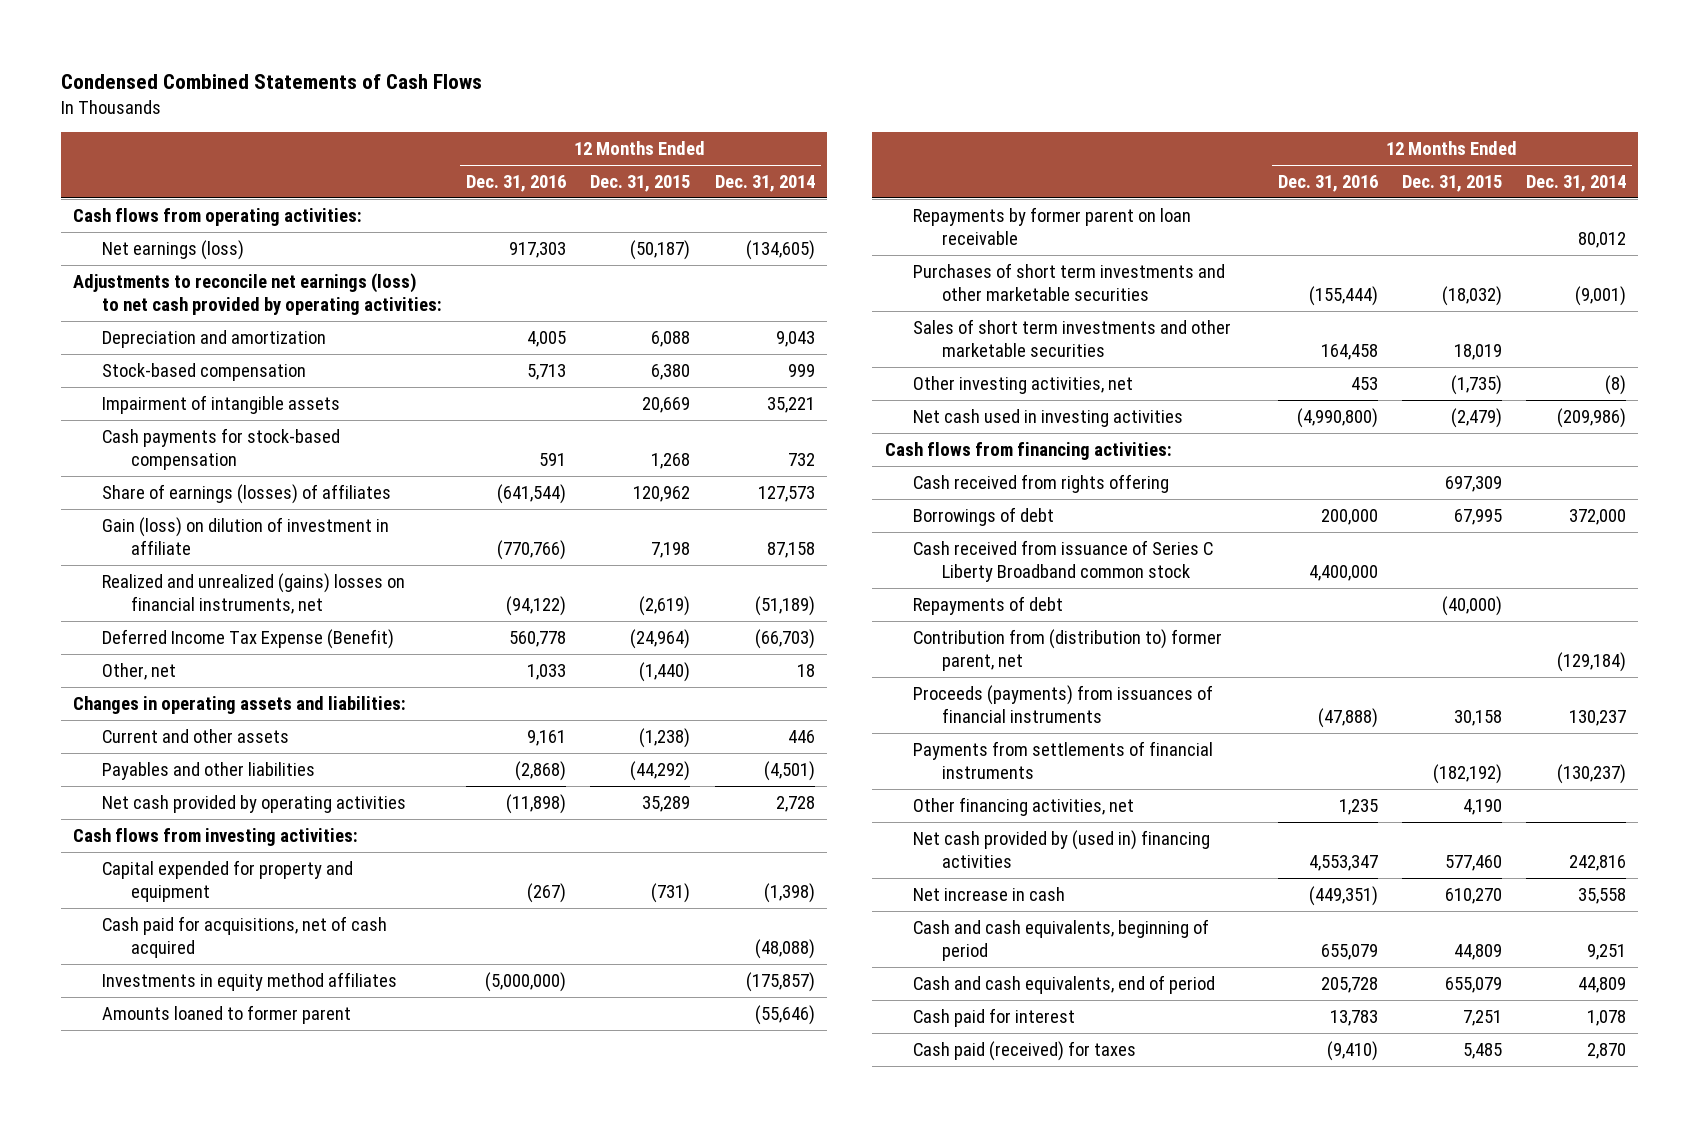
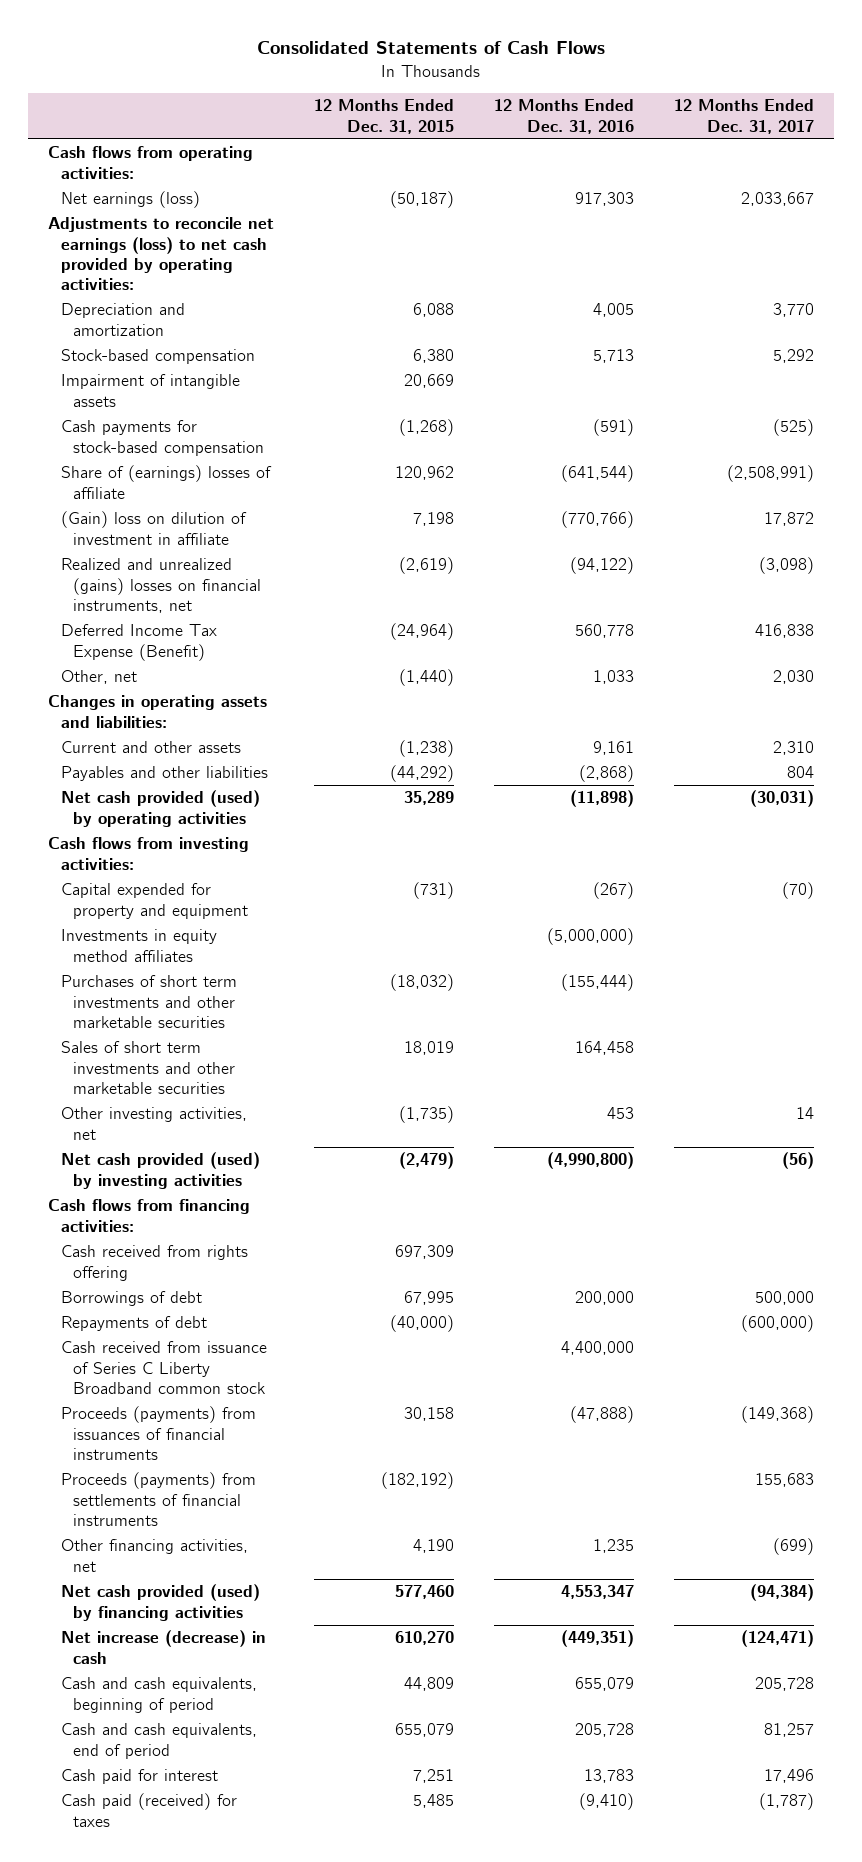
- Condensed Combined Statements of Cash Flows
+ Consolidated Statements of Cash Flows
- | 12 Months Ended Dec. 31, 2016 | 12 Months Ended Dec. 31, 2015 | 12 Months Ended Dec. 31, 2014
+ | 12 Months Ended Dec. 31, 2015 | 12 Months Ended Dec. 31, 2016 | 12 Months Ended Dec. 31, 2017
- Cash payments for stock-based compensation | 591 | 1,268 | 732
- Share of earnings (losses) of affiliates | (641,544) | 120,962 | 127,573
- Gain (loss) on dilution of investment in affiliate | (770,766) | 7,198 | 87,158
+ Cash payments for stock-based compensation | (1,268) | (591) | (525)
+ Share of (earnings) losses of affiliate | 120,962 | (641,544) | (2,508,991)
+ (Gain) loss on dilution of investment in affiliate | 7,198 | (770,766) | 17,872
- Net cash provided by operating activities | (11,898) | 35,289 | 2,728
+ Net cash provided (used) by operating activities | 35,289 | (11,898) | (30,031)
- Cash paid for acquisitions, net of cash acquired | | | (48,088)
- Amounts loaned to former parent | | | (55,646)
- Repayments by former parent on loan receivable | | | 80,012
- Net cash used in investing activities | (4,990,800) | (2,479) | (209,986)
+ Net cash provided (used) by investing activities | (2,479) | (4,990,800) | (56)
- Contribution from (distribution to) former parent, net | | | (129,184)
moved down: Cash received from issuance of Series C Liberty Broadband common stock | | 4,400,000 |
- Payments from settlements of financial instruments | | (182,192) | (130,237)
+ Proceeds (payments) from settlements of financial instruments | (182,192) | | 155,683
- Net cash provided by (used in) financing activities | 4,553,347 | 577,460 | 242,816
- Net increase in cash | (449,351) | 610,270 | 35,558
+ Net cash provided (used) by financing activities | 577,460 | 4,553,347 | (94,384)
+ Net increase (decrease) in cash | 610,270 | (449,351) | (124,471)

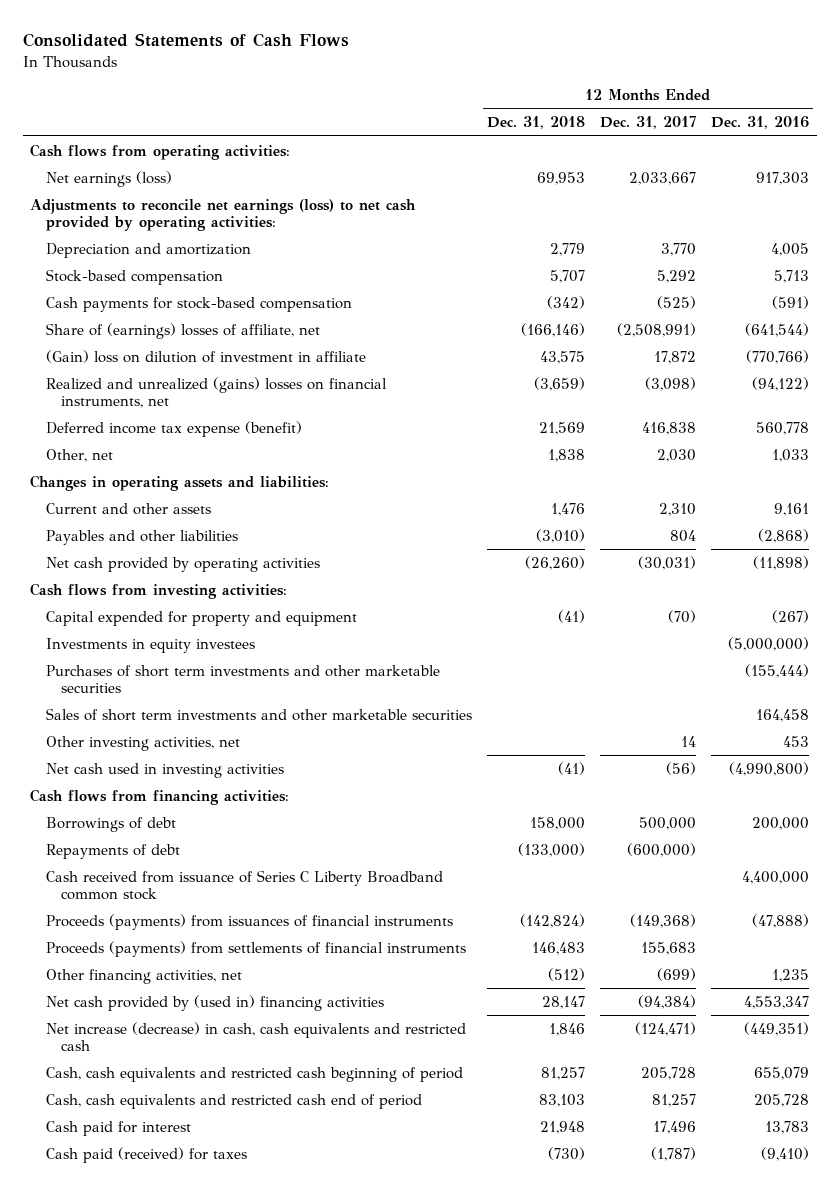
- | 12 Months Ended Dec. 31, 2015 | 12 Months Ended Dec. 31, 2016 | 12 Months Ended Dec. 31, 2017
+ | 12 Months Ended Dec. 31, 2018 | 12 Months Ended Dec. 31, 2017 | 12 Months Ended Dec. 31, 2016
- Impairment of intangible assets | 20,669 | |
- Share of (earnings) losses of affiliate | 120,962 | (641,544) | (2,508,991)
+ Share of (earnings) losses of affiliate, net | (166,146) | (2,508,991) | (641,544)
- Deferred Income Tax Expense (Benefit) | (24,964) | 560,778 | 416,838
+ Deferred income tax expense (benefit) | 21,569 | 416,838 | 560,778
- Net cash provided (used) by operating activities | 35,289 | (11,898) | (30,031)
+ Net cash provided by operating activities | (26,260) | (30,031) | (11,898)
- Investments in equity method affiliates | | (5,000,000) |
+ Investments in equity investees | | | (5,000,000)
- Net cash provided (used) by investing activities | (2,479) | (4,990,800) | (56)
+ Net cash used in investing activities | (41) | (56) | (4,990,800)
- Cash received from rights offering | 697,309 | |
- Net cash provided (used) by financing activities | 577,460 | 4,553,347 | (94,384)
- Net increase (decrease) in cash | 610,270 | (449,351) | (124,471)
- Cash and cash equivalents, beginning of period | 44,809 | 655,079 | 205,728
- Cash and cash equivalents, end of period | 655,079 | 205,728 | 81,257
+ Net cash provided by (used in) financing activities | 28,147 | (94,384) | 4,553,347
+ Net increase (decrease) in cash, cash equivalents and restricted cash | 1,846 | (124,471) | (449,351)
+ Cash, cash equivalents and restricted cash beginning of period | 81,257 | 205,728 | 655,079
+ Cash, cash equivalents and restricted cash end of period | 83,103 | 81,257 | 205,728

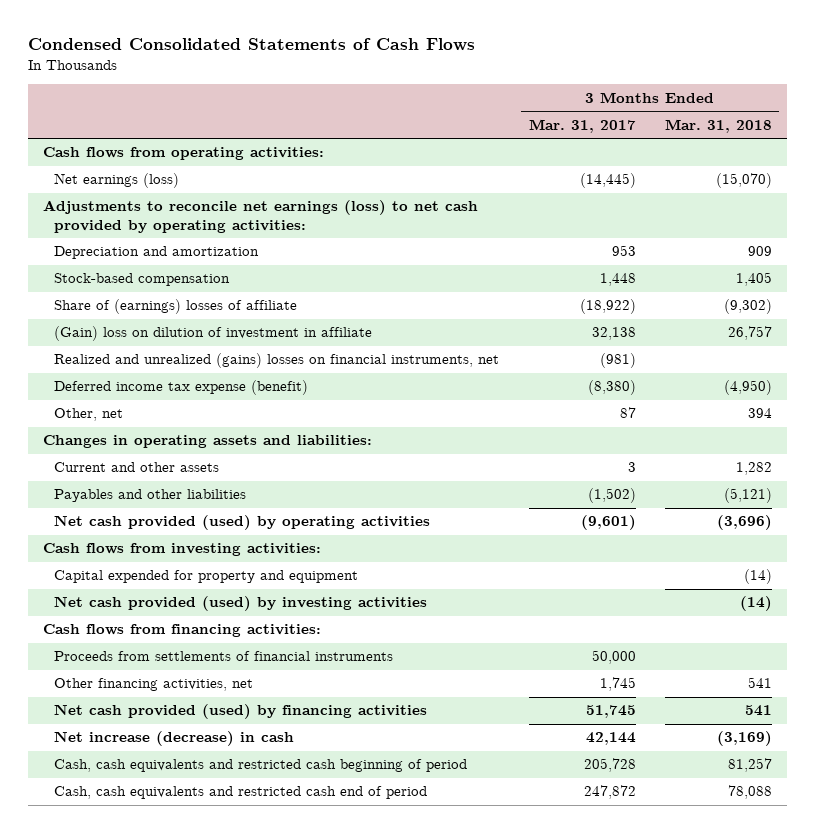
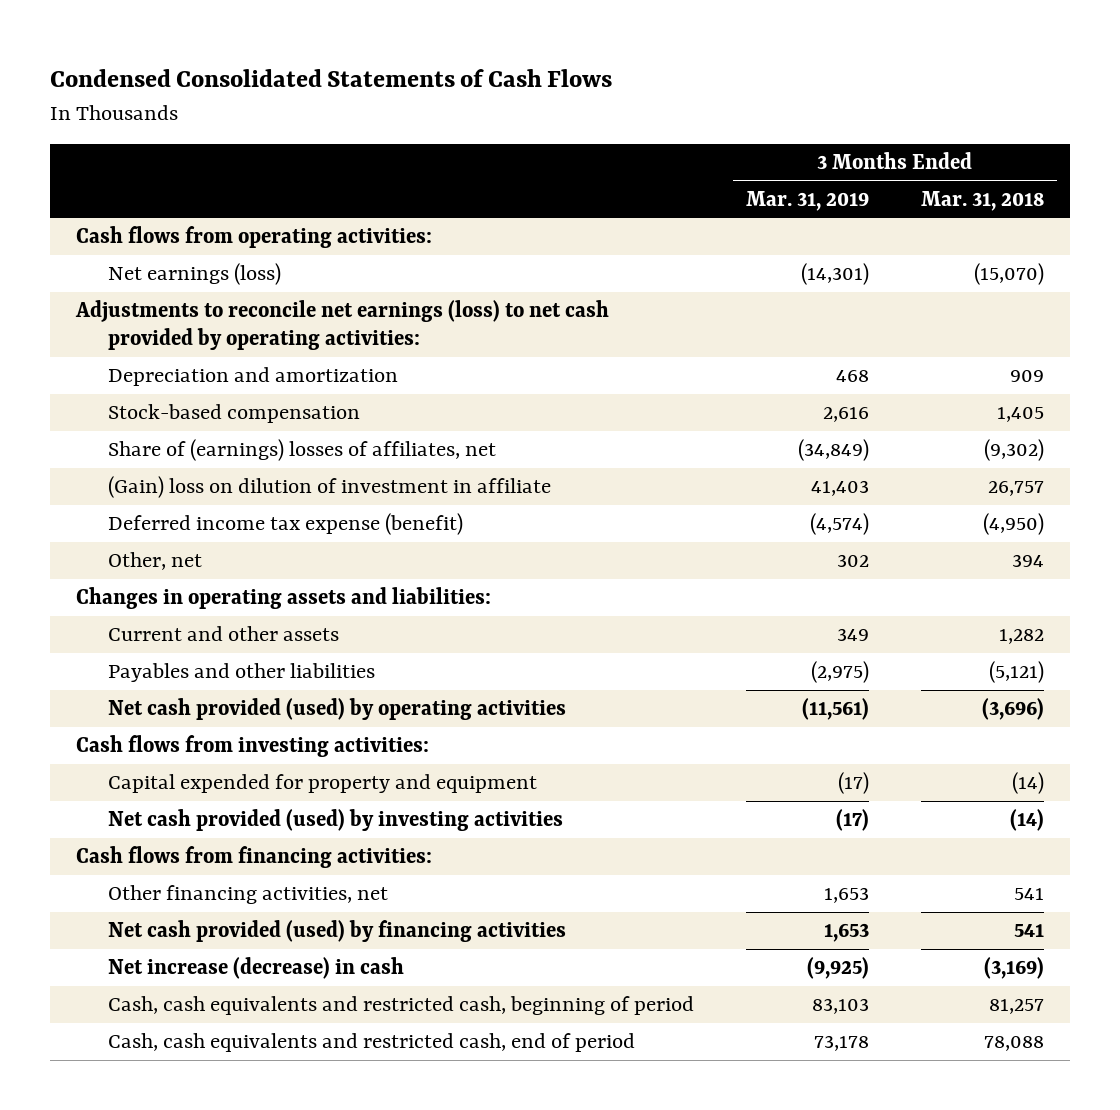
- | 3 Months Ended Mar. 31, 2017 | 3 Months Ended Mar. 31, 2018
+ | 3 Months Ended Mar. 31, 2019 | 3 Months Ended Mar. 31, 2018
- Share of (earnings) losses of affiliate | (18,922) | (9,302)
+ Share of (earnings) losses of affiliates, net | (34,849) | (9,302)
- Realized and unrealized (gains) losses on financial instruments, net | (981) |
- Proceeds from settlements of financial instruments | 50,000 |
- Cash, cash equivalents and restricted cash beginning of period | 205,728 | 81,257
- Cash, cash equivalents and restricted cash end of period | 247,872 | 78,088
+ Cash, cash equivalents and restricted cash, beginning of period | 83,103 | 81,257
+ Cash, cash equivalents and restricted cash, end of period | 73,178 | 78,088

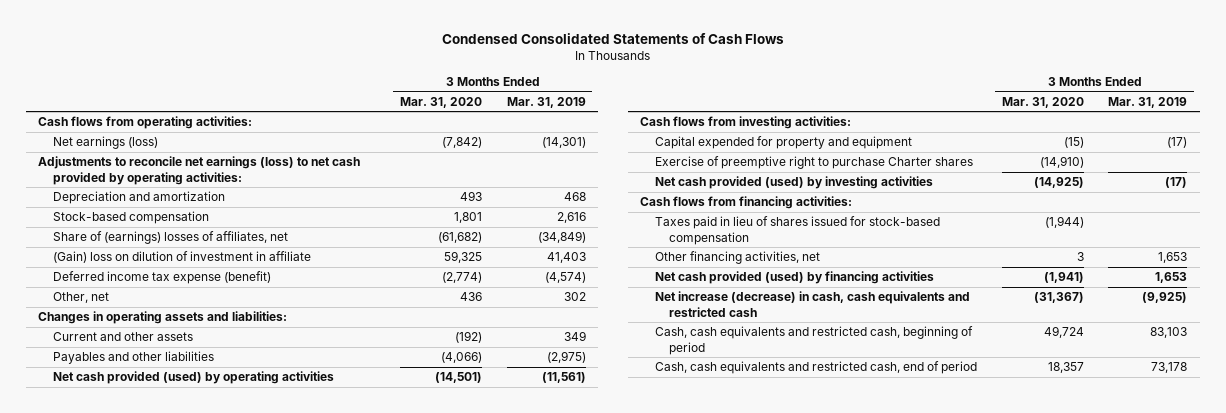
- | 3 Months Ended Mar. 31, 2019 | 3 Months Ended Mar. 31, 2018
+ | 3 Months Ended Mar. 31, 2020 | 3 Months Ended Mar. 31, 2019
+ Exercise of preemptive right to purchase Charter shares | (14,910) |
+ Taxes paid in lieu of shares issued for stock-based compensation | (1,944) |
- Net increase (decrease) in cash | (9,925) | (3,169)
+ Net increase (decrease) in cash, cash equivalents and restricted cash | (31,367) | (9,925)

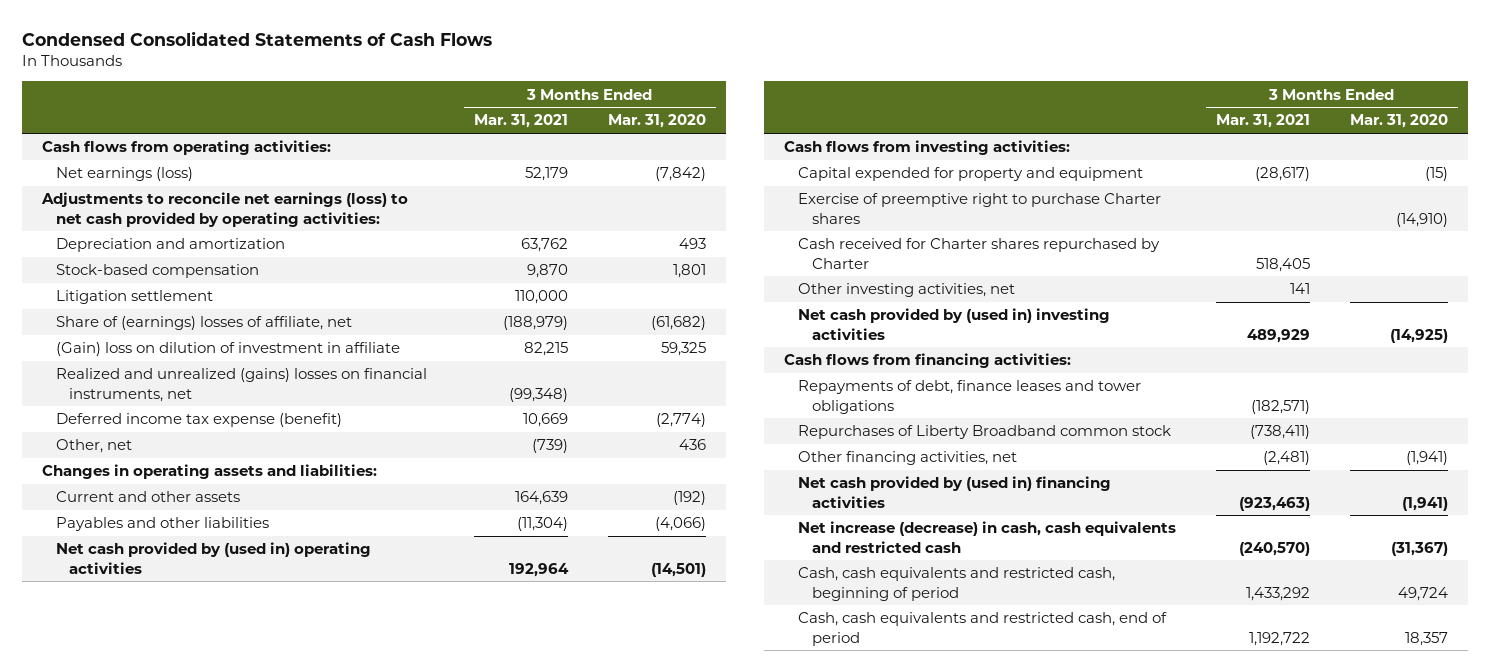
- | 3 Months Ended Mar. 31, 2020 | 3 Months Ended Mar. 31, 2019
+ | 3 Months Ended Mar. 31, 2021 | 3 Months Ended Mar. 31, 2020
- Share of (earnings) losses of affiliates, net | (61,682) | (34,849)
+ Litigation settlement | 110,000 |
+ Share of (earnings) losses of affiliate, net | (188,979) | (61,682)
+ Realized and unrealized (gains) losses on financial instruments, net | (99,348) |
- Net cash provided (used) by operating activities | (14,501) | (11,561)
+ Net cash provided by (used in) operating activities | 192,964 | (14,501)
- Net cash provided (used) by investing activities | (14,925) | (17)
+ Cash received for Charter shares repurchased by Charter | 518,405 |
+ Other investing activities, net | 141 |
+ Net cash provided by (used in) investing activities | 489,929 | (14,925)
- Taxes paid in lieu of shares issued for stock-based compensation | (1,944) |
- Other financing activities, net | 3 | 1,653
- Net cash provided (used) by financing activities | (1,941) | 1,653
+ Repayments of debt, finance leases and tower obligations | (182,571) |
+ Repurchases of Liberty Broadband common stock | (738,411) |
+ Other financing activities, net | (2,481) | (1,941)
+ Net cash provided by (used in) financing activities | (923,463) | (1,941)

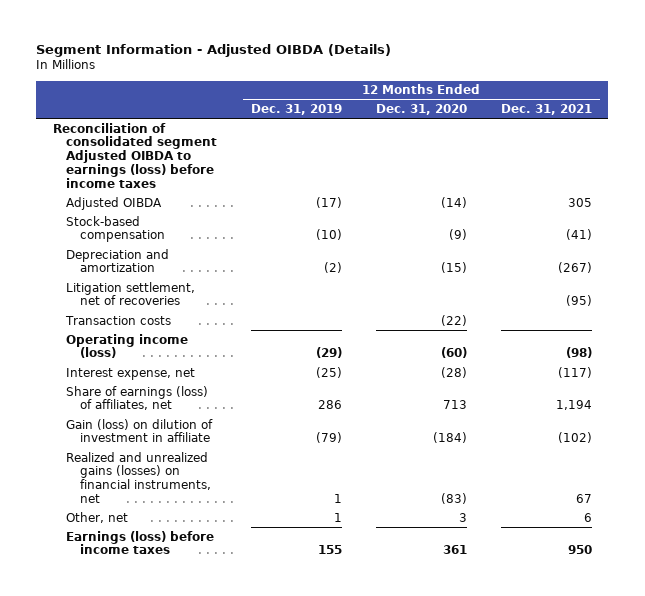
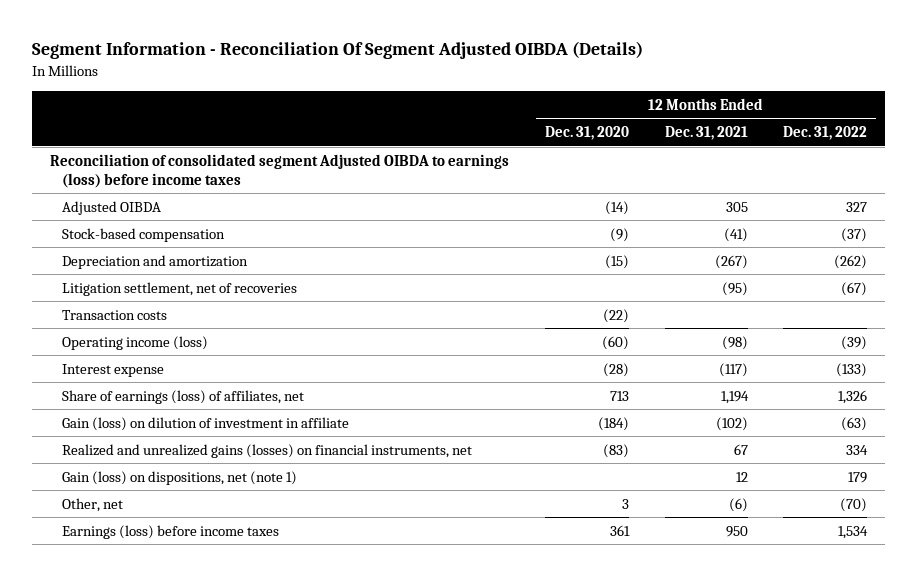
- Segment Information - Adjusted OIBDA (Details)
+ Segment Information - Reconciliation Of Segment Adjusted OIBDA (Details)
- | 12 Months Ended Dec. 31, 2019 | 12 Months Ended Dec. 31, 2020 | 12 Months Ended Dec. 31, 2021
+ | 12 Months Ended Dec. 31, 2020 | 12 Months Ended Dec. 31, 2021 | 12 Months Ended Dec. 31, 2022
- Interest expense, net | (25) | (28) | (117)
+ Interest expense | (28) | (117) | (133)
- Other, net | 1 | 3 | 6
+ Gain (loss) on dispositions, net (note 1) | | 12 | 179
+ Other, net | 3 | (6) | (70)

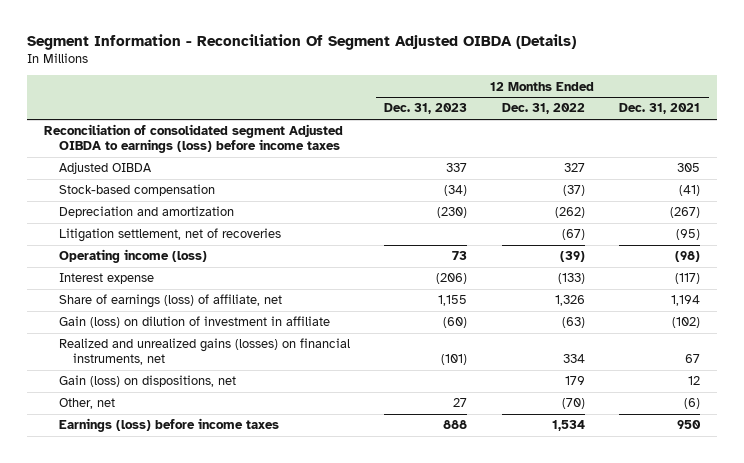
- | 12 Months Ended Dec. 31, 2020 | 12 Months Ended Dec. 31, 2021 | 12 Months Ended Dec. 31, 2022
+ | 12 Months Ended Dec. 31, 2023 | 12 Months Ended Dec. 31, 2022 | 12 Months Ended Dec. 31, 2021
- Transaction costs | (22) | |
- Share of earnings (loss) of affiliates, net | 713 | 1,194 | 1,326
+ Share of earnings (loss) of affiliate, net | 1,155 | 1,326 | 1,194
- Gain (loss) on dispositions, net (note 1) | | 12 | 179
+ Gain (loss) on dispositions, net | | 179 | 12

